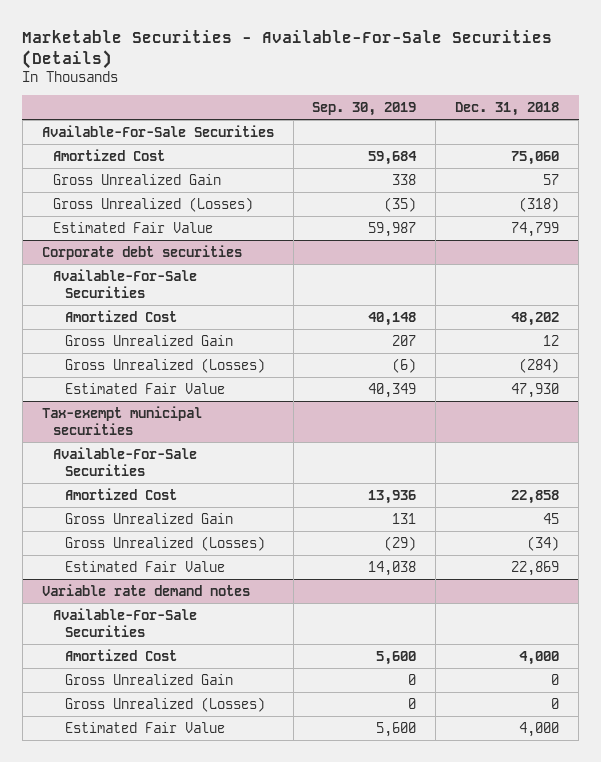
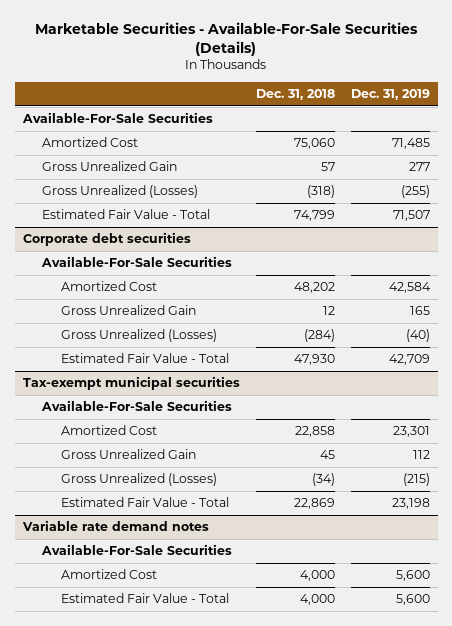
- | Sep. 30, 2019 | Dec. 31, 2018
+ | Dec. 31, 2018 | Dec. 31, 2019
- Estimated Fair Value | 59,987 | 74,799
+ Estimated Fair Value - Total | 74,799 | 71,507
@ Corporate debt securities
- Estimated Fair Value | 40,349 | 47,930
+ Estimated Fair Value - Total | 47,930 | 42,709
@ Tax-exempt municipal securities
- Estimated Fair Value | 14,038 | 22,869
+ Estimated Fair Value - Total | 22,869 | 23,198
@ Variable rate demand notes
- Gross Unrealized Gain | 0 | 0
- Gross Unrealized (Losses) | 0 | 0
- Estimated Fair Value | 5,600 | 4,000
+ Estimated Fair Value - Total | 4,000 | 5,600

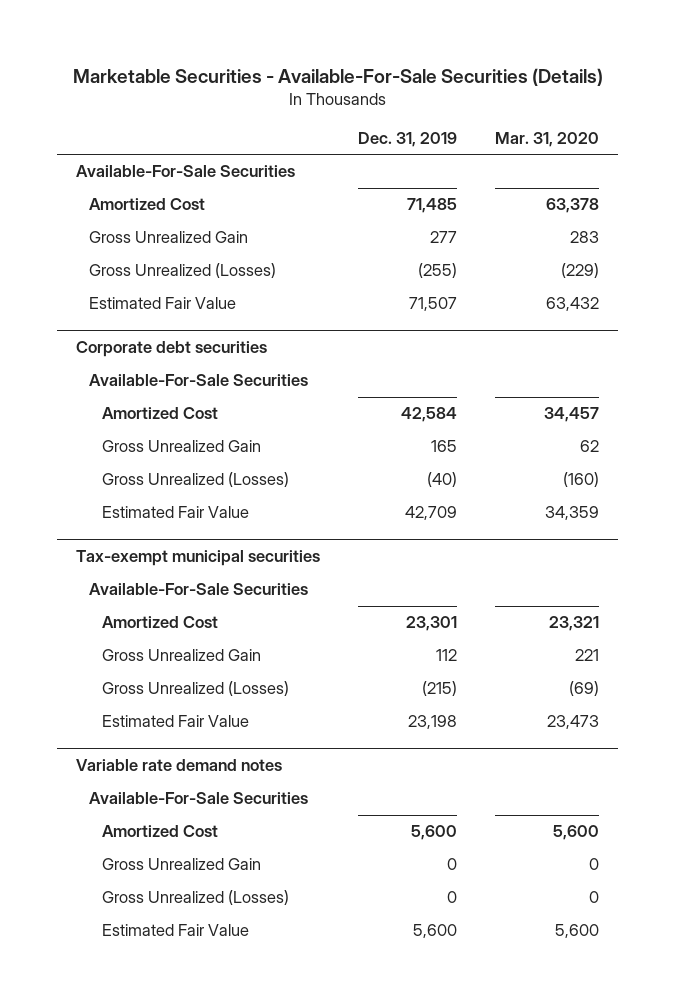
- | Dec. 31, 2018 | Dec. 31, 2019
+ | Dec. 31, 2019 | Mar. 31, 2020
- Estimated Fair Value - Total | 74,799 | 71,507
+ Estimated Fair Value | 71,507 | 63,432
@ Corporate debt securities
- Estimated Fair Value - Total | 47,930 | 42,709
+ Estimated Fair Value | 42,709 | 34,359
@ Tax-exempt municipal securities
- Estimated Fair Value - Total | 22,869 | 23,198
+ Estimated Fair Value | 23,198 | 23,473
@ Variable rate demand notes
- Estimated Fair Value - Total | 4,000 | 5,600
+ Gross Unrealized Gain | 0 | 0
+ Gross Unrealized (Losses) | 0 | 0
+ Estimated Fair Value | 5,600 | 5,600

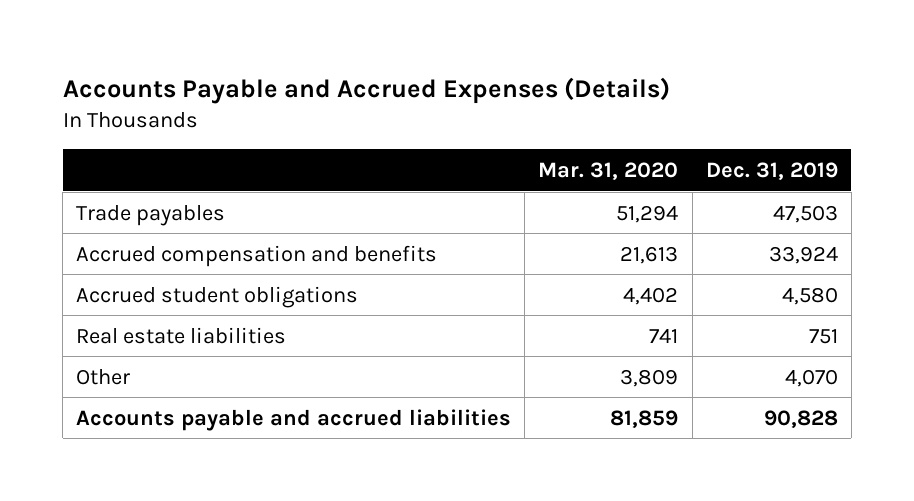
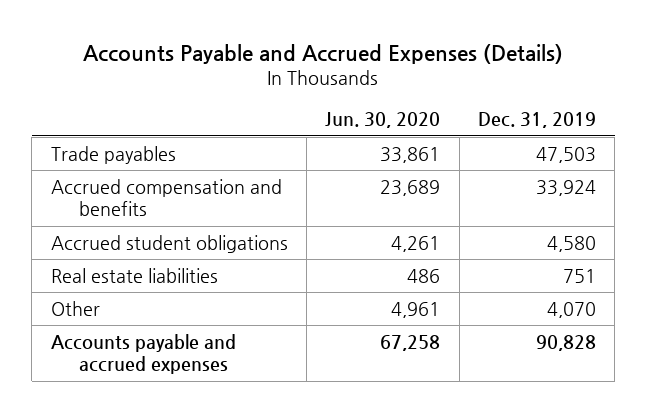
- | Mar. 31, 2020 | Dec. 31, 2019
+ | Jun. 30, 2020 | Dec. 31, 2019
- Accounts payable and accrued liabilities | 81,859 | 90,828
+ Accounts payable and accrued expenses | 67,258 | 90,828

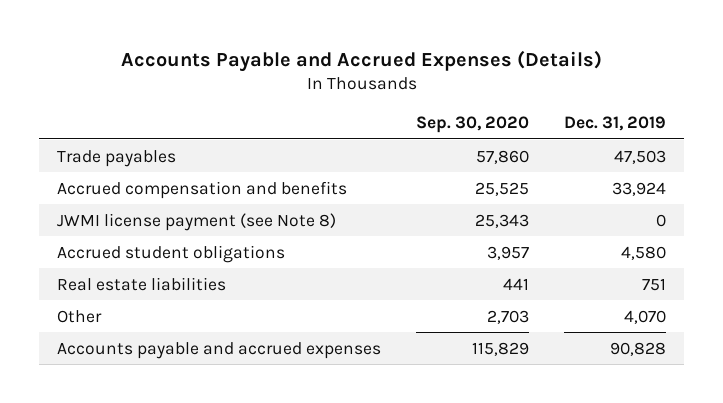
- | Jun. 30, 2020 | Dec. 31, 2019
+ | Sep. 30, 2020 | Dec. 31, 2019
+ JWMI license payment (see Note 8) | 25,343 | 0

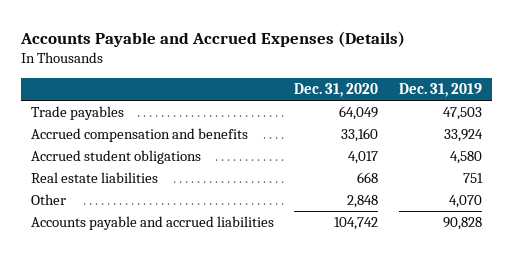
- | Sep. 30, 2020 | Dec. 31, 2019
+ | Dec. 31, 2020 | Dec. 31, 2019
- JWMI license payment (see Note 8) | 25,343 | 0
- Accounts payable and accrued expenses | 115,829 | 90,828
+ Accounts payable and accrued liabilities | 104,742 | 90,828

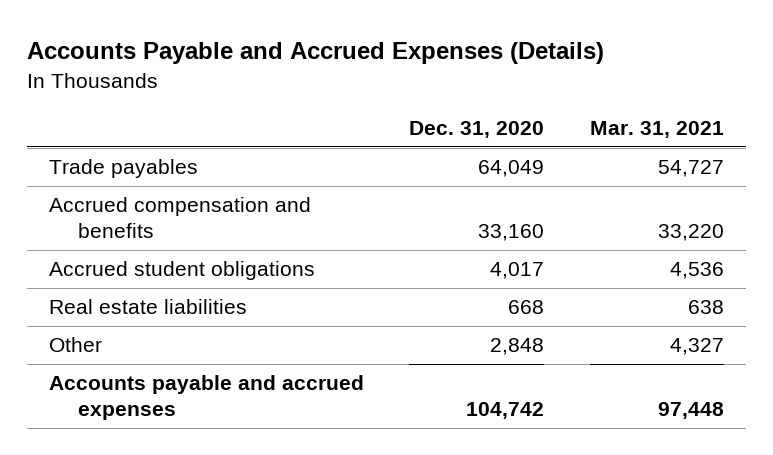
- | Dec. 31, 2020 | Dec. 31, 2019
+ | Dec. 31, 2020 | Mar. 31, 2021
- Accounts payable and accrued liabilities | 104,742 | 90,828
+ Accounts payable and accrued expenses | 104,742 | 97,448

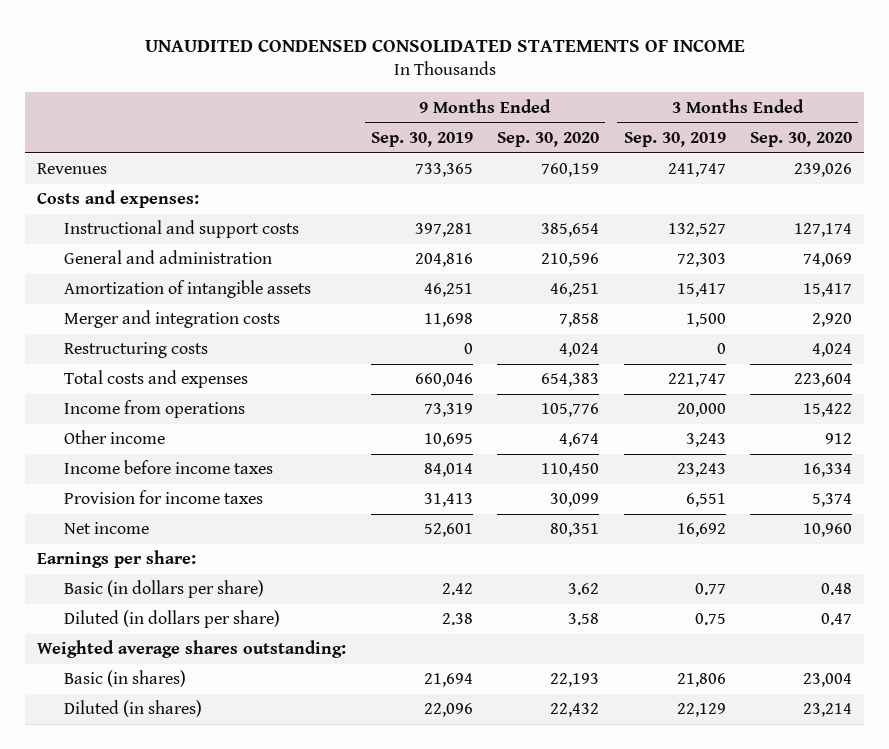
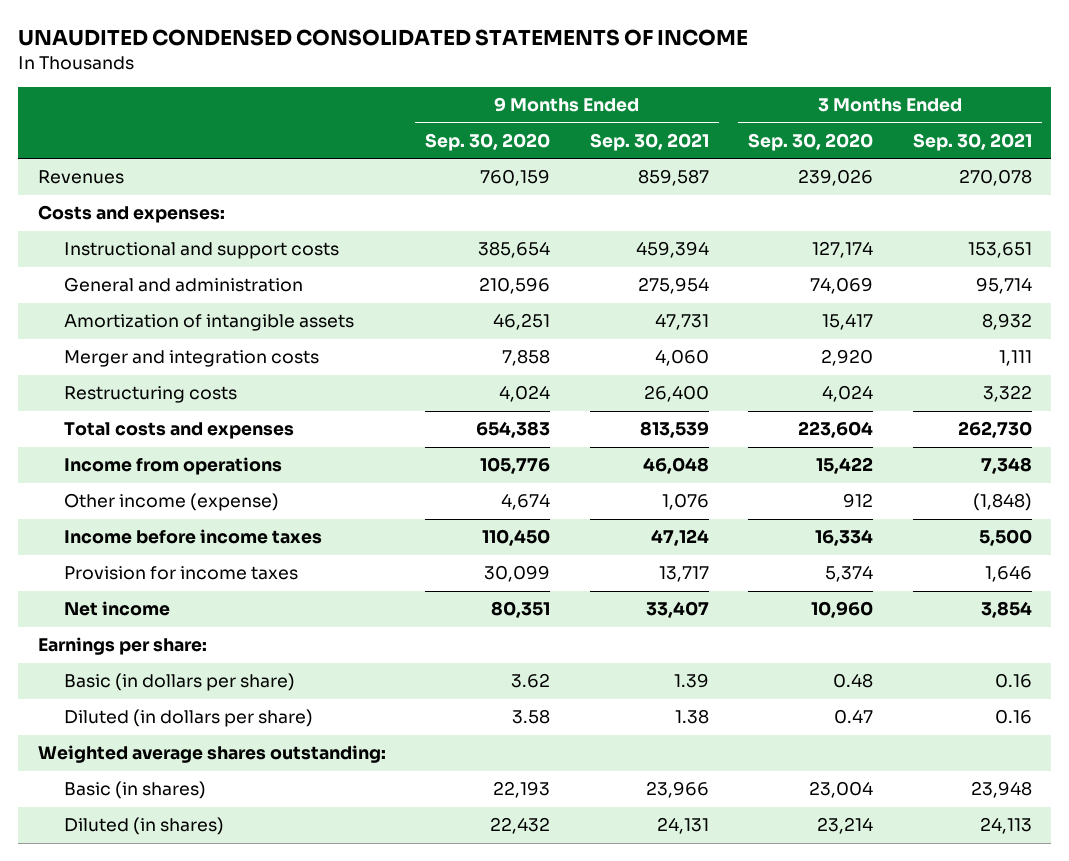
- | 9 Months Ended Sep. 30, 2019 | 9 Months Ended Sep. 30, 2020 | 3 Months Ended Sep. 30, 2019 | 3 Months Ended Sep. 30, 2020
+ | 9 Months Ended Sep. 30, 2020 | 9 Months Ended Sep. 30, 2021 | 3 Months Ended Sep. 30, 2020 | 3 Months Ended Sep. 30, 2021
- Other income | 10,695 | 4,674 | 3,243 | 912
+ Other income (expense) | 4,674 | 1,076 | 912 | (1,848)

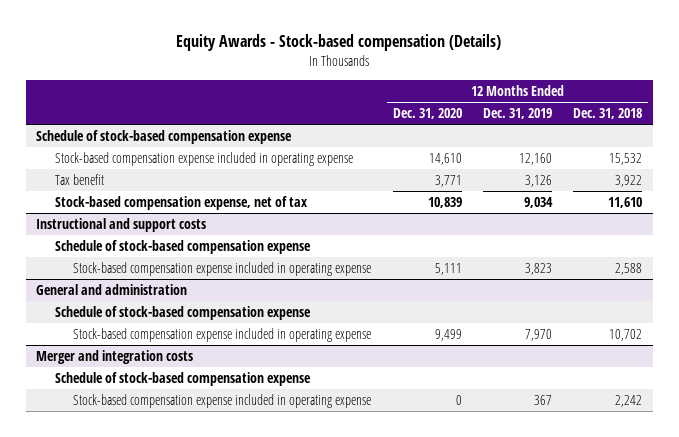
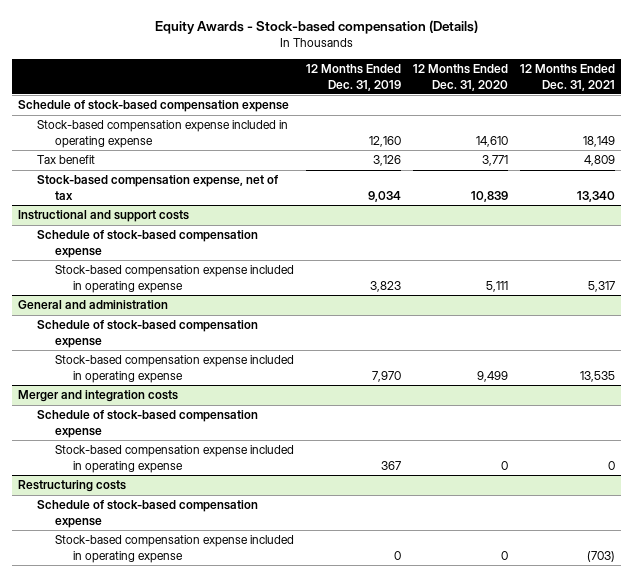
- | 12 Months Ended Dec. 31, 2020 | 12 Months Ended Dec. 31, 2019 | 12 Months Ended Dec. 31, 2018
+ | 12 Months Ended Dec. 31, 2019 | 12 Months Ended Dec. 31, 2020 | 12 Months Ended Dec. 31, 2021
+ Restructuring costs
+ Schedule of stock-based compensation expense
+ Stock-based compensation expense included in operating expense | 0 | 0 | (703)

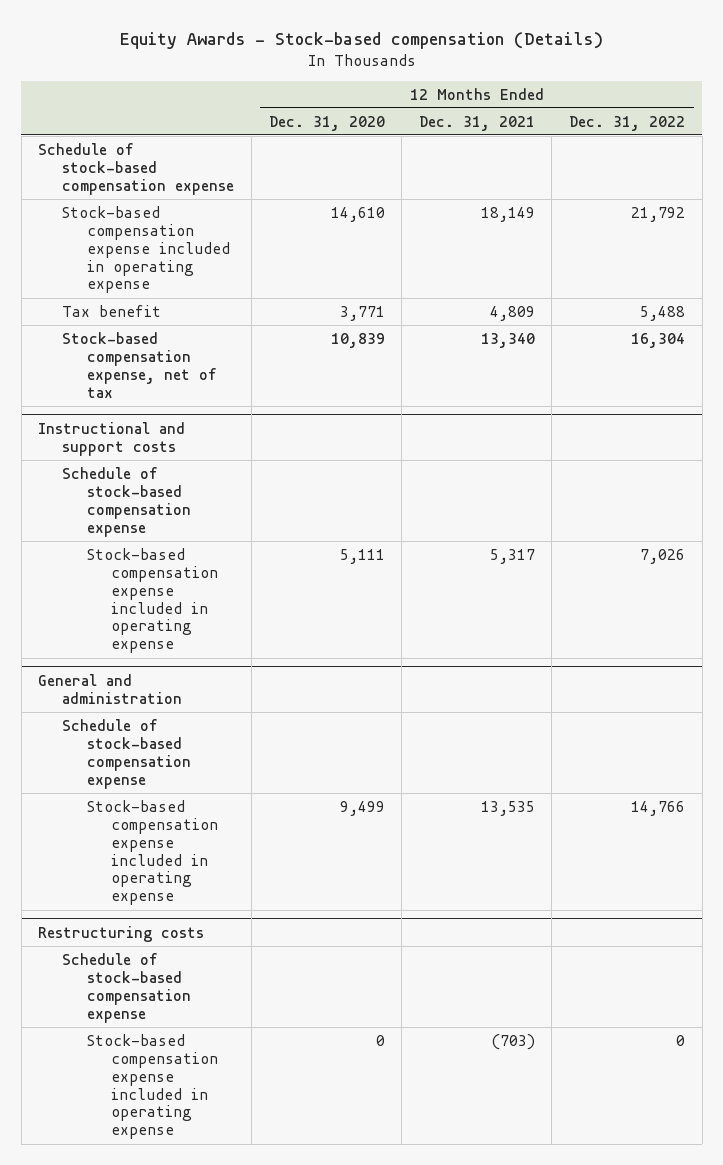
- | 12 Months Ended Dec. 31, 2019 | 12 Months Ended Dec. 31, 2020 | 12 Months Ended Dec. 31, 2021
+ | 12 Months Ended Dec. 31, 2020 | 12 Months Ended Dec. 31, 2021 | 12 Months Ended Dec. 31, 2022
- Merger and integration costs
- Schedule of stock-based compensation expense
- Stock-based compensation expense included in operating expense | 367 | 0 | 0

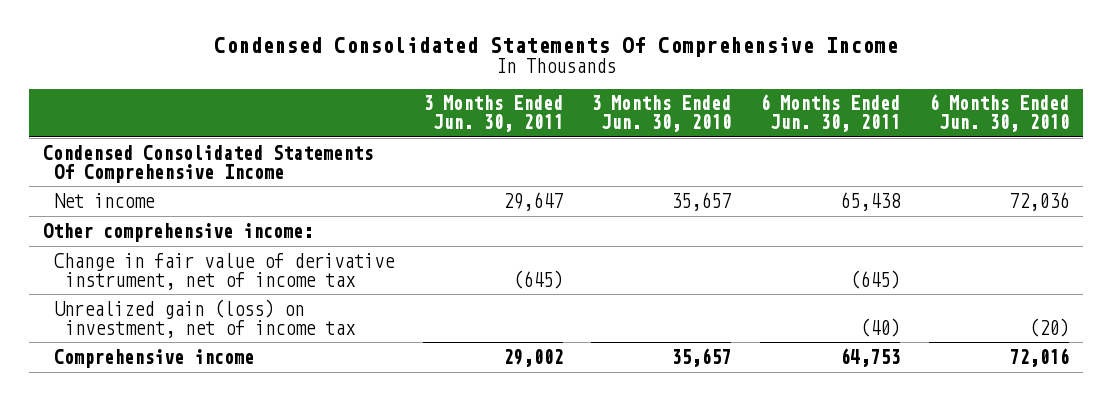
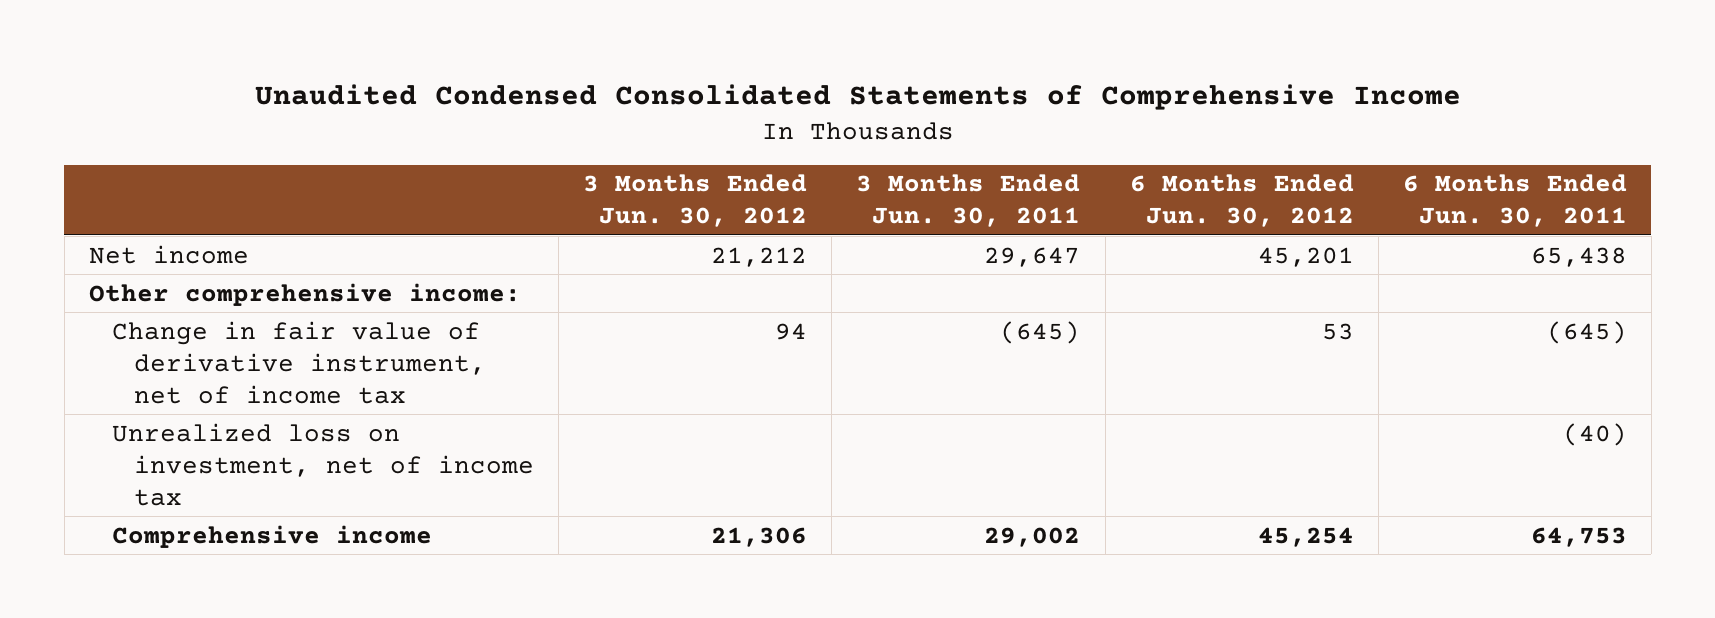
- Condensed Consolidated Statements Of Comprehensive Income
+ Unaudited Condensed Consolidated Statements of Comprehensive Income
- | 3 Months Ended Jun. 30, 2011 | 3 Months Ended Jun. 30, 2010 | 6 Months Ended Jun. 30, 2011 | 6 Months Ended Jun. 30, 2010
+ | 3 Months Ended Jun. 30, 2012 | 3 Months Ended Jun. 30, 2011 | 6 Months Ended Jun. 30, 2012 | 6 Months Ended Jun. 30, 2011
- Condensed Consolidated Statements Of Comprehensive Income
- Unrealized gain (loss) on investment, net of income tax | | | (40) | (20)
+ Unrealized loss on investment, net of income tax | | | | (40)

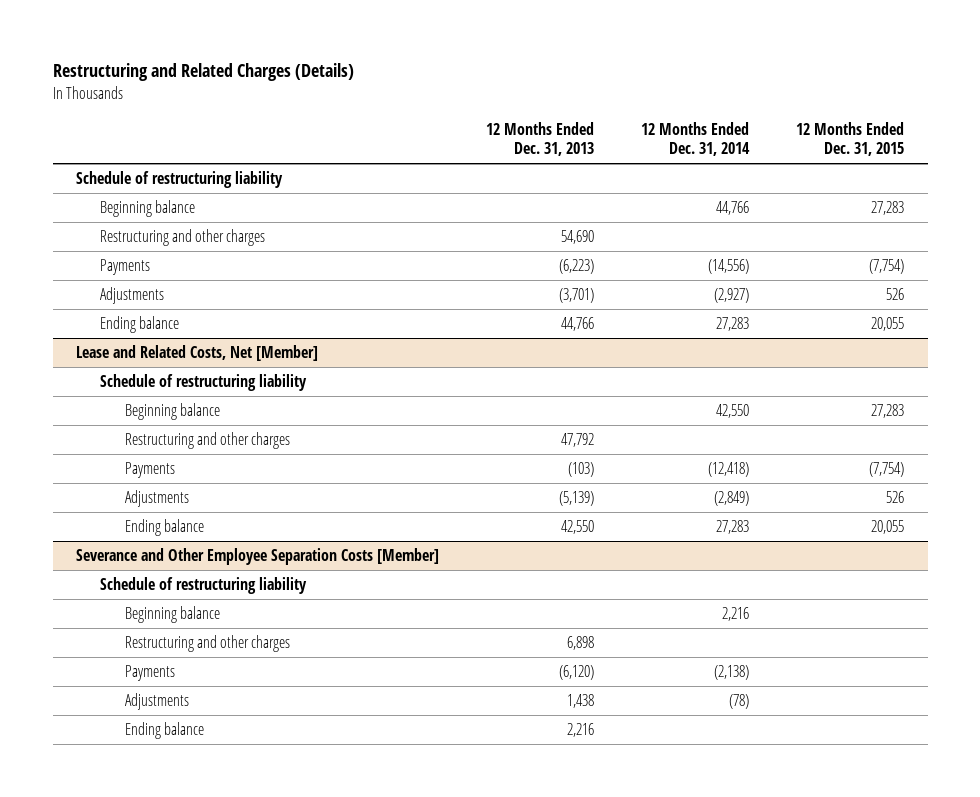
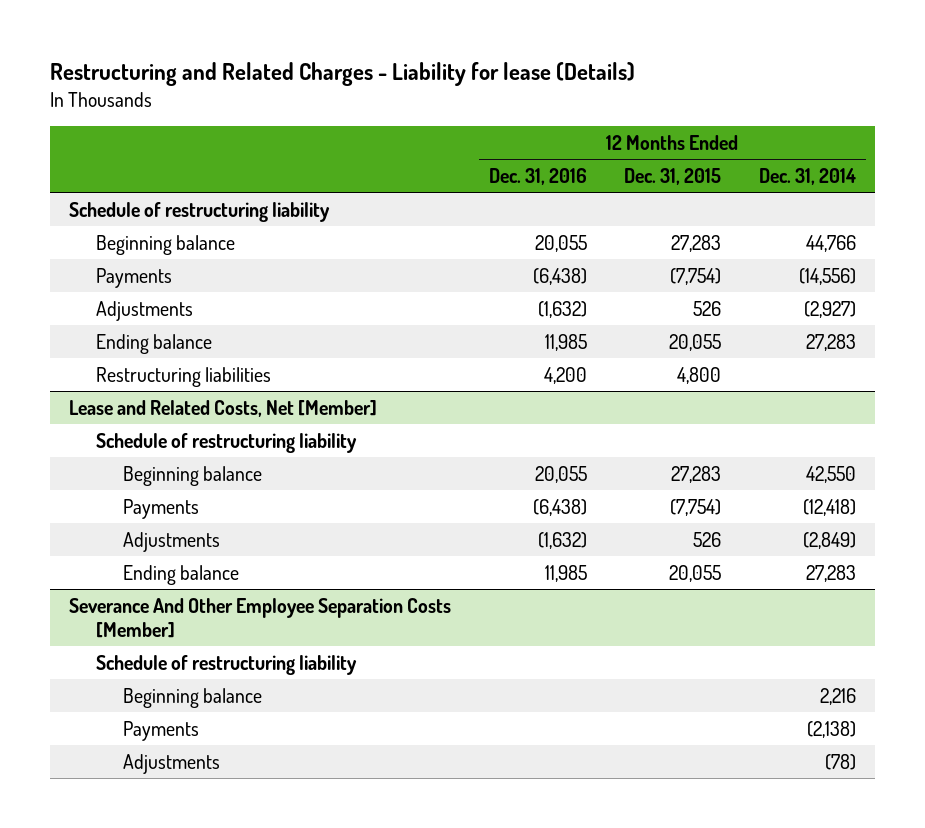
- Restructuring and Related Charges (Details)
+ Restructuring and Related Charges - Liability for lease (Details)
- | 12 Months Ended Dec. 31, 2013 | 12 Months Ended Dec. 31, 2014 | 12 Months Ended Dec. 31, 2015
+ | 12 Months Ended Dec. 31, 2016 | 12 Months Ended Dec. 31, 2015 | 12 Months Ended Dec. 31, 2014
- Restructuring and other charges | 54,690 | |
+ Restructuring liabilities | 4,200 | 4,800 |
@ Lease and Related Costs, Net [Member]
- Restructuring and other charges | 47,792 | |
- Severance and Other Employee Separation Costs [Member]
+ Severance And Other Employee Separation Costs [Member]
- Restructuring and other charges | 6,898 | |
- Ending balance | 2,216 | |

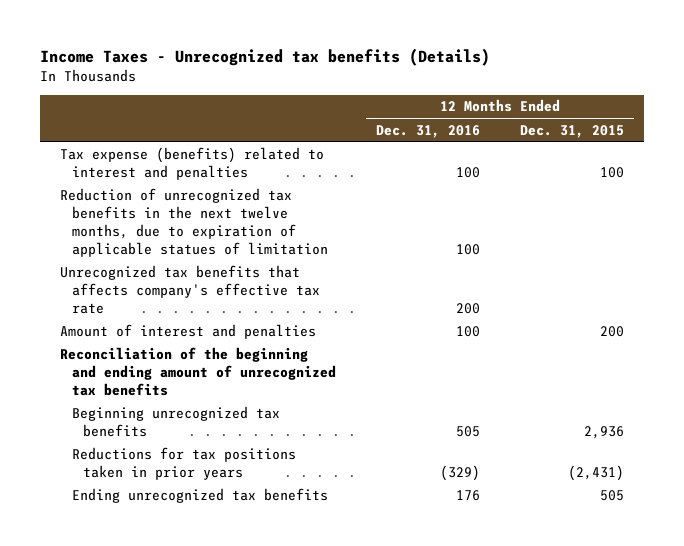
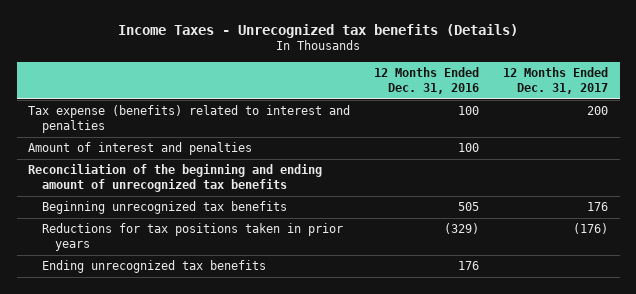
- | 12 Months Ended Dec. 31, 2016 | 12 Months Ended Dec. 31, 2015
+ | 12 Months Ended Dec. 31, 2016 | 12 Months Ended Dec. 31, 2017
- Reduction of unrecognized tax benefits in the next twelve months, due to expiration of applicable statues of limitation | 100 |
- Unrecognized tax benefits that affects company's effective tax rate | 200 |

